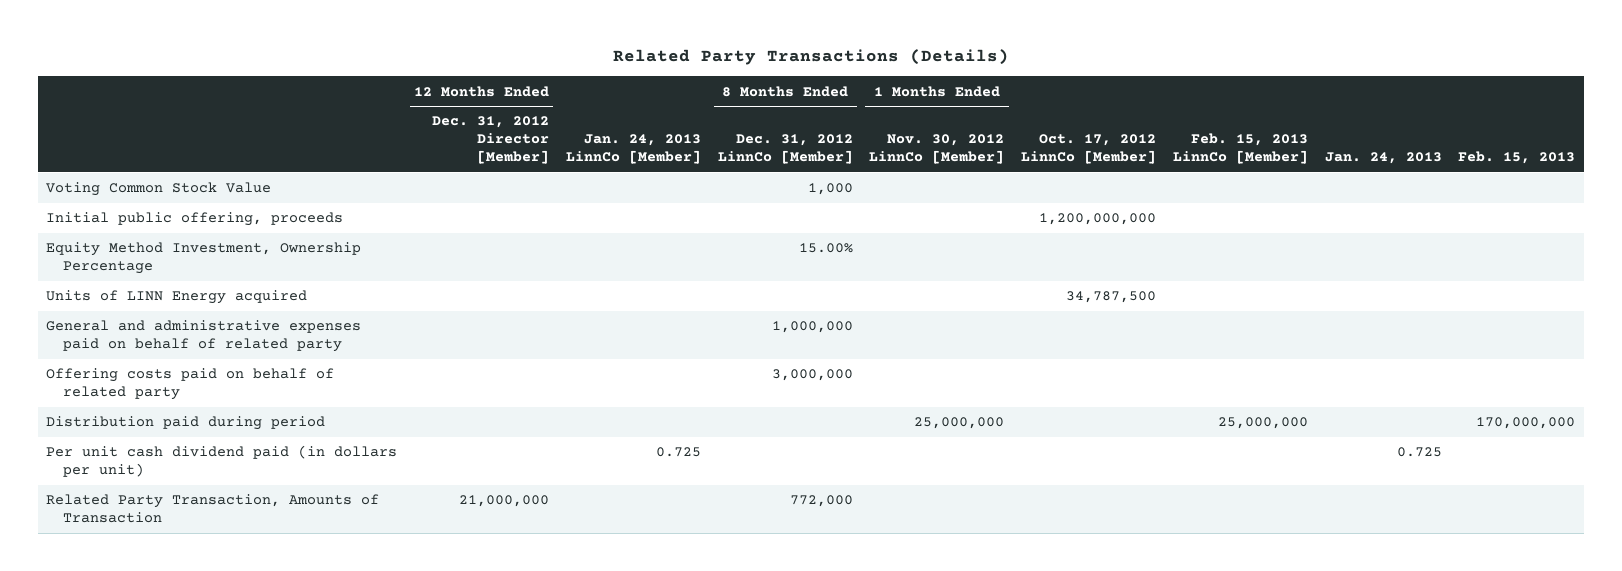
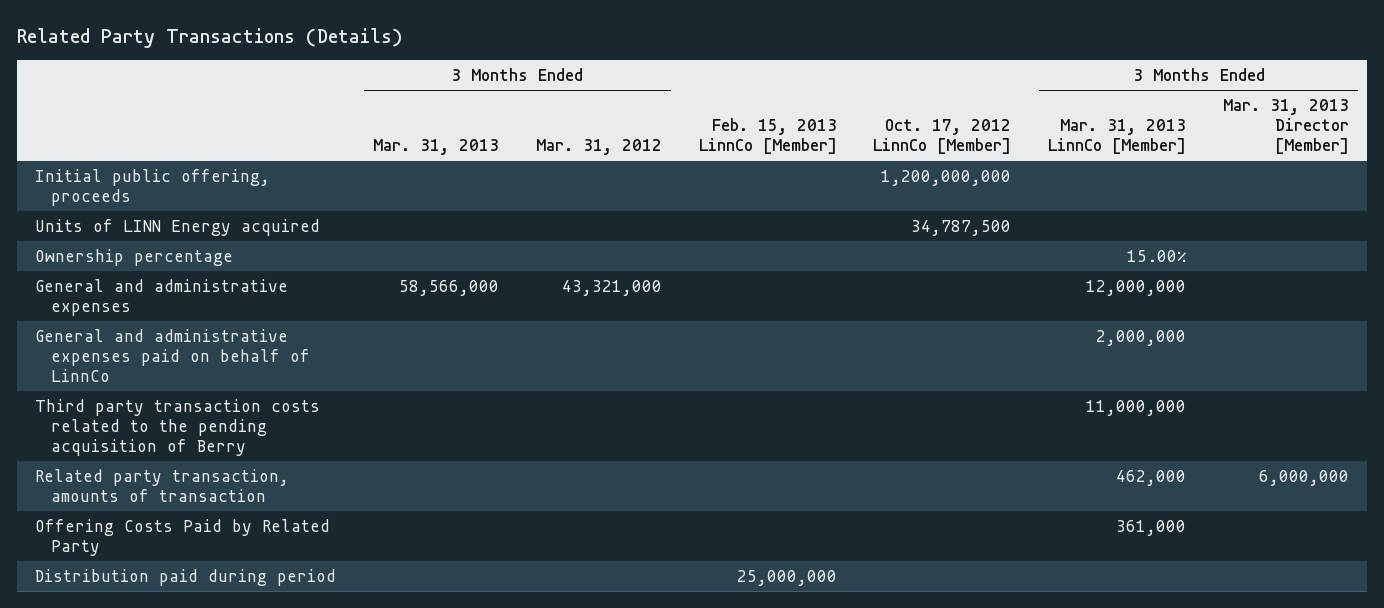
- | 12 Months Ended Dec. 31, 2012 Director [Member] | Jan. 24, 2013 LinnCo [Member] | 8 Months Ended Dec. 31, 2012 LinnCo [Member] | 1 Months Ended Nov. 30, 2012 LinnCo [Member] | Oct. 17, 2012 LinnCo [Member] | Feb. 15, 2013 LinnCo [Member] | Jan. 24, 2013 | Feb. 15, 2013
+ | 3 Months Ended Mar. 31, 2013 | 3 Months Ended Mar. 31, 2012 | Feb. 15, 2013 LinnCo [Member] | Oct. 17, 2012 LinnCo [Member] | 3 Months Ended Mar. 31, 2013 LinnCo [Member] | 3 Months Ended Mar. 31, 2013 Director [Member]
- Voting Common Stock Value | | | 1,000 | | | | |
- Equity Method Investment, Ownership Percentage | | | 15.00% | | | | |
- General and administrative expenses paid on behalf of related party | | | 1,000,000 | | | | |
- Offering costs paid on behalf of related party | | | 3,000,000 | | | | |
+ Ownership percentage | | | | | 15.00% |
+ General and administrative expenses | 58,566,000 | 43,321,000 | | | 12,000,000 |
+ General and administrative expenses paid on behalf of LinnCo | | | | | 2,000,000 |
+ Third party transaction costs related to the pending acquisition of Berry | | | | | 11,000,000 |
+ Related party transaction, amounts of transaction | | | | | 462,000 | 6,000,000
+ Offering Costs Paid by Related Party | | | | | 361,000 |
- Per unit cash dividend paid (in dollars per unit) | | 0.725 | | | | | 0.725 |
- Related Party Transaction, Amounts of Transaction | 21,000,000 | | 772,000 | | | | |

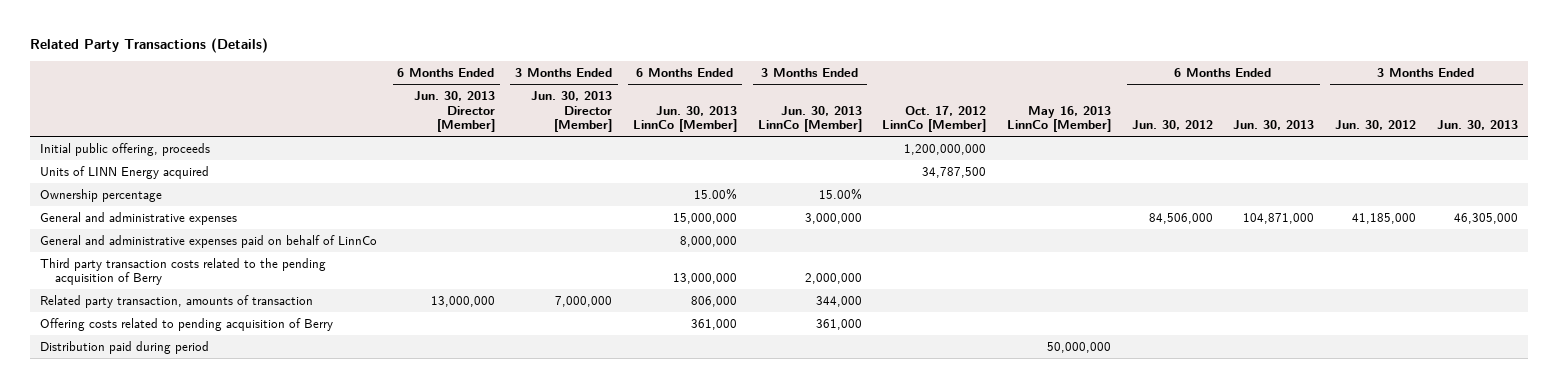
- | 3 Months Ended Mar. 31, 2013 | 3 Months Ended Mar. 31, 2012 | Feb. 15, 2013 LinnCo [Member] | Oct. 17, 2012 LinnCo [Member] | 3 Months Ended Mar. 31, 2013 LinnCo [Member] | 3 Months Ended Mar. 31, 2013 Director [Member]
+ | 6 Months Ended Jun. 30, 2013 Director [Member] | 3 Months Ended Jun. 30, 2013 Director [Member] | 6 Months Ended Jun. 30, 2013 LinnCo [Member] | 3 Months Ended Jun. 30, 2013 LinnCo [Member] | Oct. 17, 2012 LinnCo [Member] | May 16, 2013 LinnCo [Member] | 6 Months Ended Jun. 30, 2012 | 6 Months Ended Jun. 30, 2013 | 3 Months Ended Jun. 30, 2012 | 3 Months Ended Jun. 30, 2013
- Offering Costs Paid by Related Party | | | | | 361,000 |
+ Offering costs related to pending acquisition of Berry | | | 361,000 | 361,000 | | | | | |

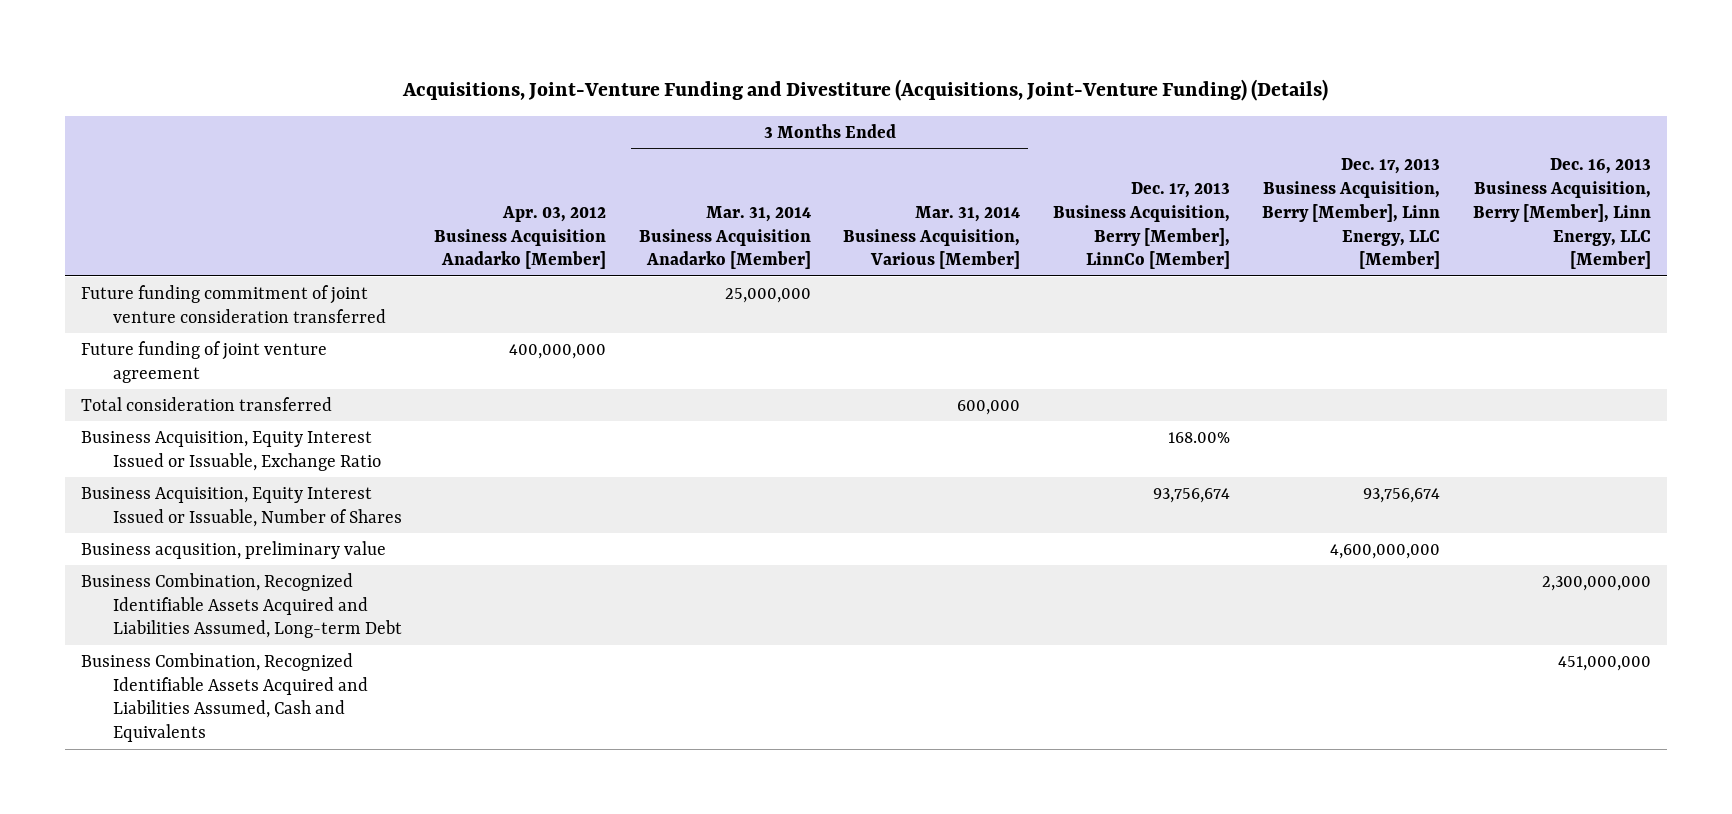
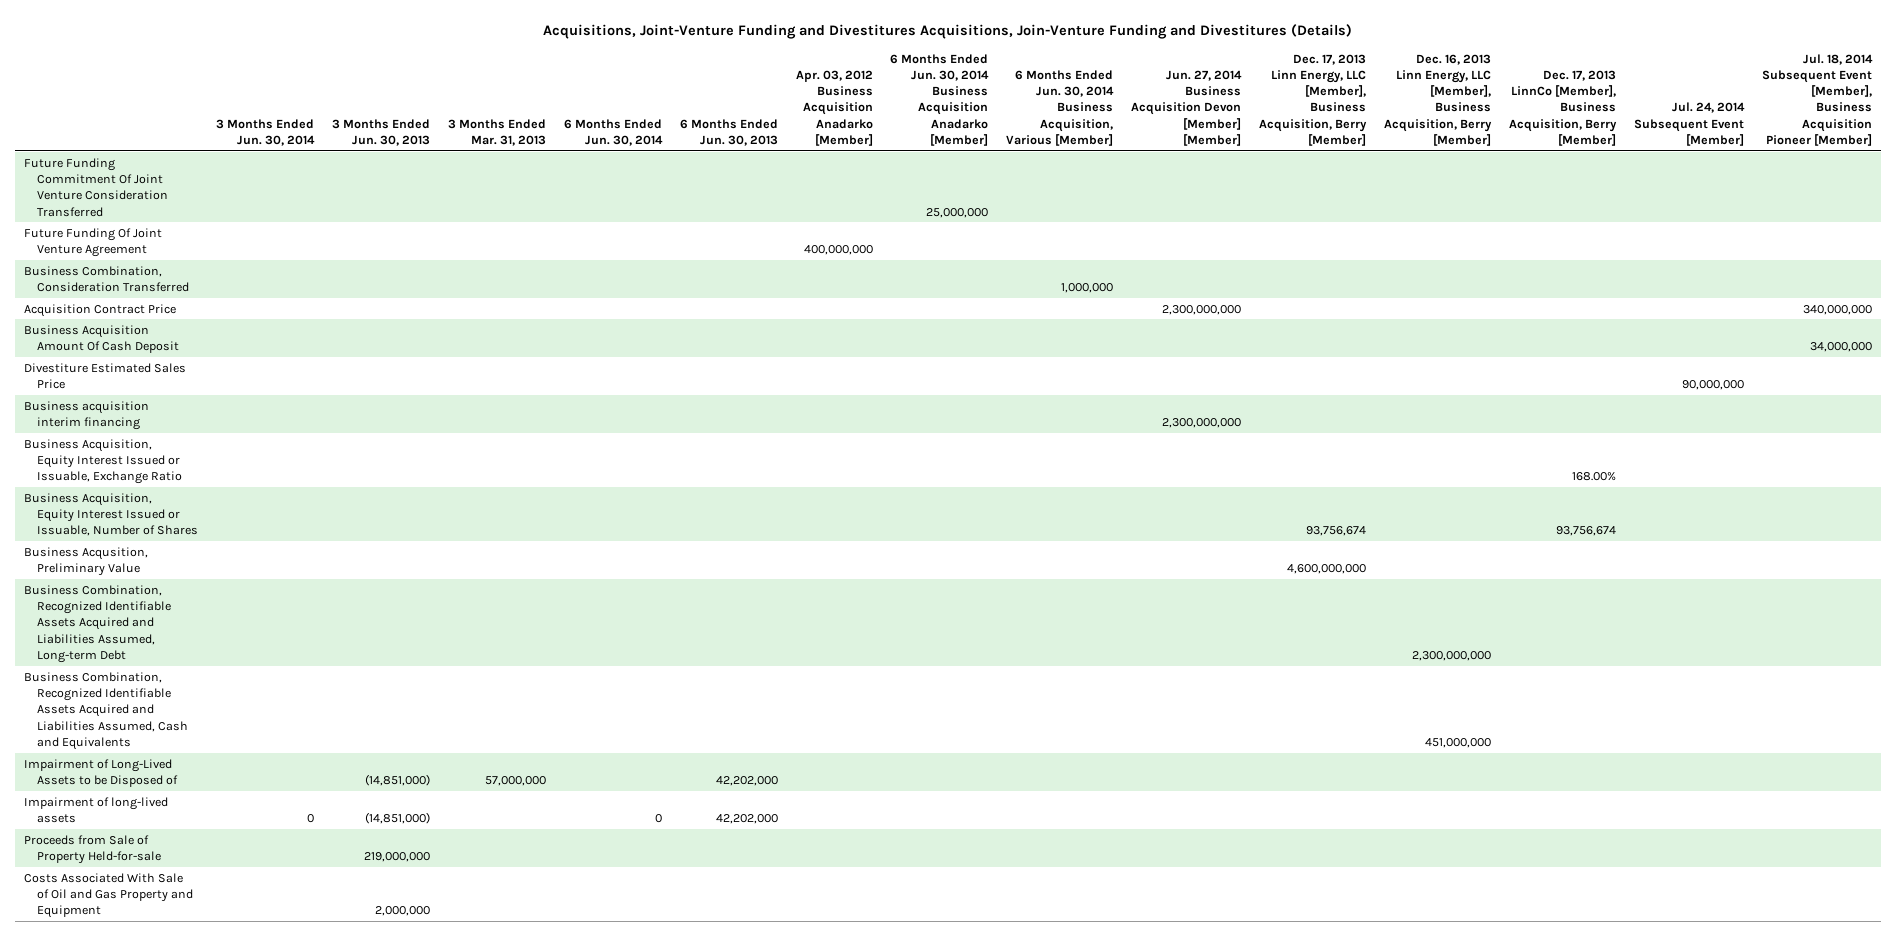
- Acquisitions, Joint-Venture Funding and Divestiture (Acquisitions, Joint-Venture Funding) (Details)
+ Acquisitions, Joint-Venture Funding and Divestitures Acquisitions, Join-Venture Funding and Divestitures (Details)
- | Apr. 03, 2012 Business Acquisition Anadarko [Member] | 3 Months Ended Mar. 31, 2014 Business Acquisition Anadarko [Member] | 3 Months Ended Mar. 31, 2014 Business Acquisition, Various [Member] | Dec. 17, 2013 Business Acquisition, Berry [Member], LinnCo [Member] | Dec. 17, 2013 Business Acquisition, Berry [Member], Linn Energy, LLC [Member] | Dec. 16, 2013 Business Acquisition, Berry [Member], Linn Energy, LLC [Member]
+ | 3 Months Ended Jun. 30, 2014 | 3 Months Ended Jun. 30, 2013 | 3 Months Ended Mar. 31, 2013 | 6 Months Ended Jun. 30, 2014 | 6 Months Ended Jun. 30, 2013 | Apr. 03, 2012 Business Acquisition Anadarko [Member] | 6 Months Ended Jun. 30, 2014 Business Acquisition Anadarko [Member] | 6 Months Ended Jun. 30, 2014 Business Acquisition, Various [Member] | Jun. 27, 2014 Business Acquisition Devon [Member] [Member] | Dec. 17, 2013 Linn Energy, LLC [Member], Business Acquisition, Berry [Member] | Dec. 16, 2013 Linn Energy, LLC [Member], Business Acquisition, Berry [Member] | Dec. 17, 2013 LinnCo [Member], Business Acquisition, Berry [Member] | Jul. 24, 2014 Subsequent Event [Member] | Jul. 18, 2014 Subsequent Event [Member], Business Acquisition Pioneer [Member]
- Future funding commitment of joint venture consideration transferred | | 25,000,000 | | | |
- Future funding of joint venture agreement | 400,000,000 | | | | |
- Total consideration transferred | | | 600,000 | | |
+ Future Funding Commitment Of Joint Venture Consideration Transferred | | | | | | | 25,000,000 | | | | | | |
+ Future Funding Of Joint Venture Agreement | | | | | | 400,000,000 | | | | | | | |
+ Business Combination, Consideration Transferred | | | | | | | | 1,000,000 | | | | | |
+ Acquisition Contract Price | | | | | | | | | 2,300,000,000 | | | | | 340,000,000
+ Business Acquisition Amount Of Cash Deposit | | | | | | | | | | | | | | 34,000,000
+ Divestiture Estimated Sales Price | | | | | | | | | | | | | 90,000,000 |
+ Business acquisition interim financing | | | | | | | | | 2,300,000,000 | | | | |
- Business acqusition, preliminary value | | | | | 4,600,000,000 |
+ Business Acqusition, Preliminary Value | | | | | | | | | | 4,600,000,000 | | | |
+ Impairment of Long-Lived Assets to be Disposed of | | (14,851,000) | 57,000,000 | | 42,202,000 | | | | | | | | |
+ Impairment of long-lived assets | 0 | (14,851,000) | | 0 | 42,202,000 | | | | | | | | |
+ Proceeds from Sale of Property Held-for-sale | | 219,000,000 | | | | | | | | | | | |
+ Costs Associated With Sale of Oil and Gas Property and Equipment | | 2,000,000 | | | | | | | | | | | |

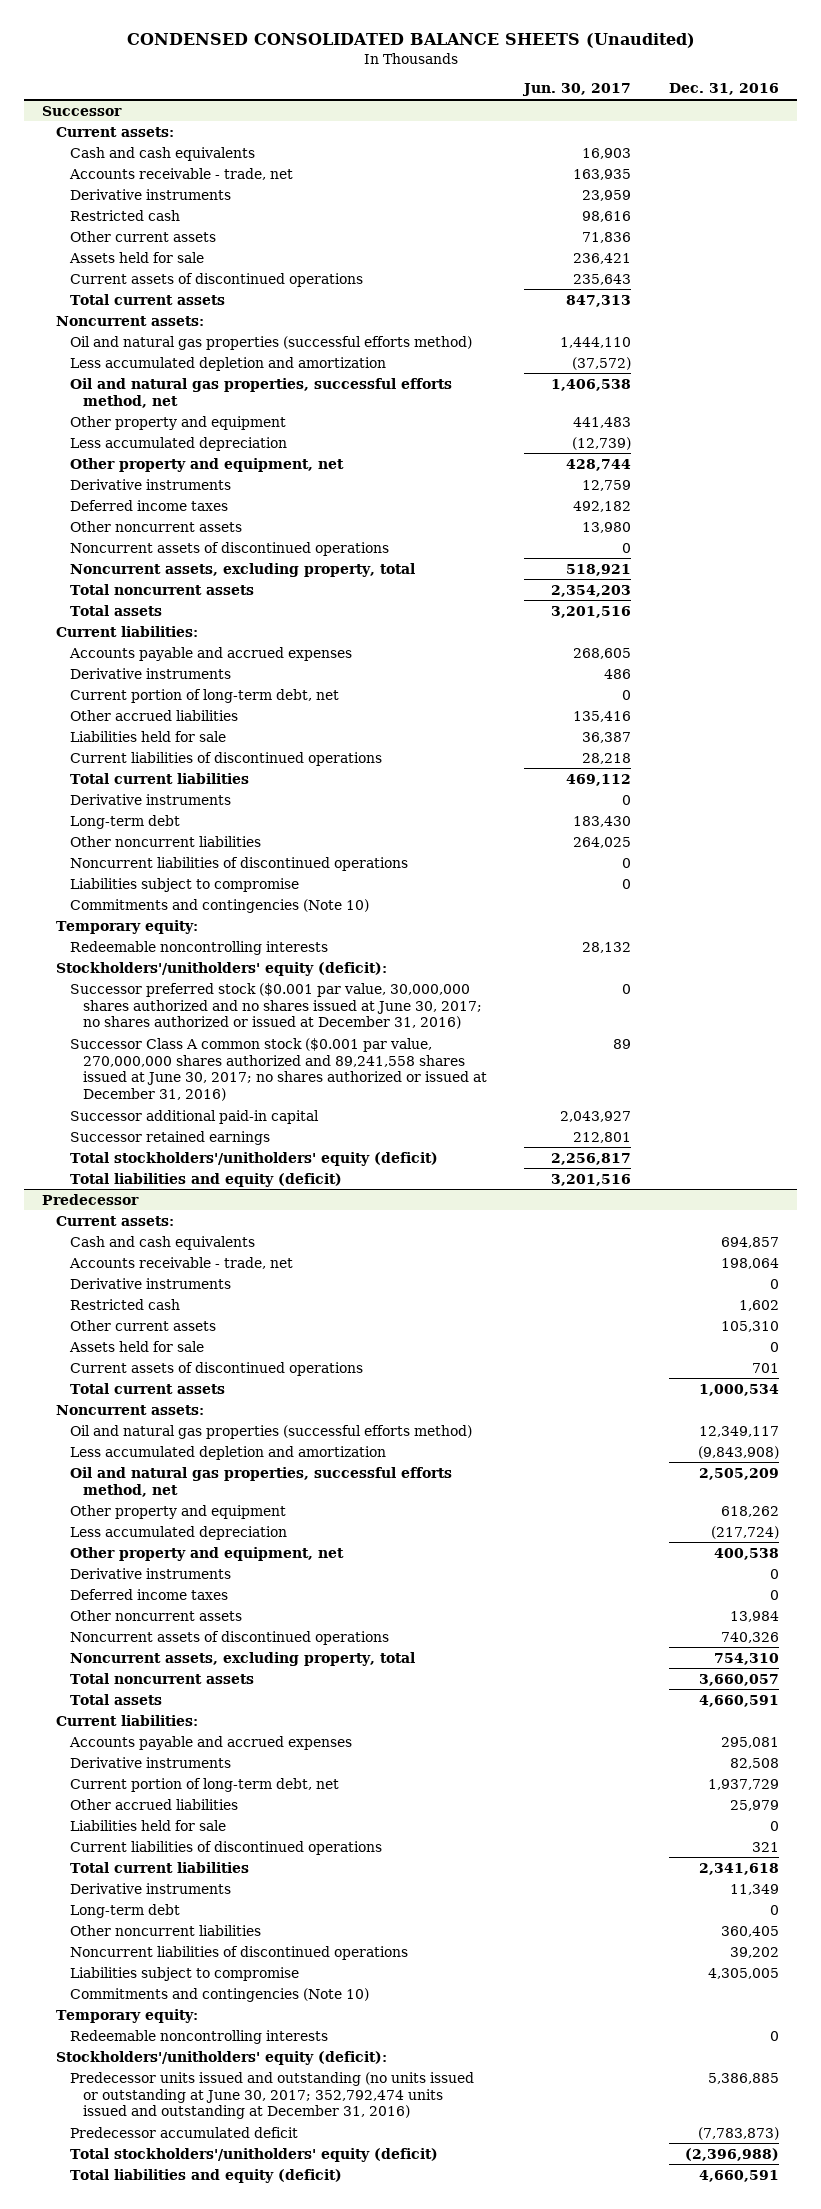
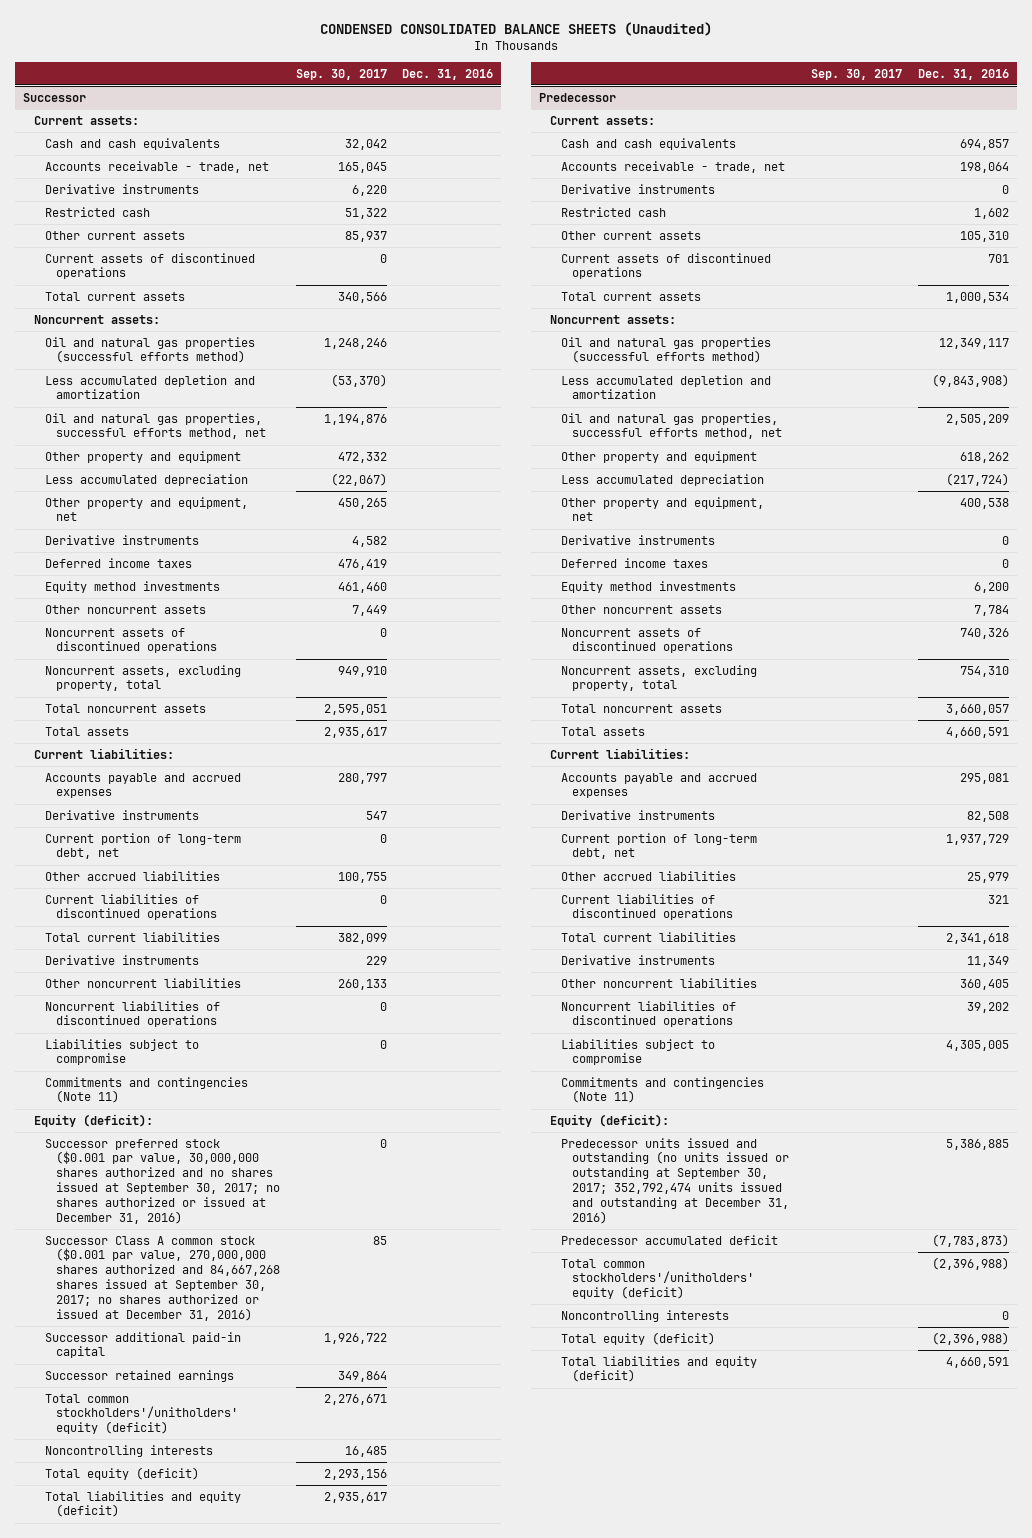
- | Jun. 30, 2017 | Dec. 31, 2016
+ | Sep. 30, 2017 | Dec. 31, 2016
@ Successor
- Assets held for sale | 236,421 |
+ Equity method investments | 461,460 |
- Liabilities held for sale | 36,387 |
- Long-term debt | 183,430 |
- Commitments and contingencies (Note 10)
- Temporary equity:
- Redeemable noncontrolling interests | 28,132 |
- Stockholders'/unitholders' equity (deficit):
- Successor preferred stock ($0.001 par value, 30,000,000 shares authorized and no shares issued at June 30, 2017; no shares authorized or issued at December 31, 2016) | 0 |
- Successor Class A common stock ($0.001 par value, 270,000,000 shares authorized and 89,241,558 shares issued at June 30, 2017; no shares authorized or issued at December 31, 2016) | 89 |
+ Commitments and contingencies (Note 11)
+ Equity (deficit):
+ Successor preferred stock ($0.001 par value, 30,000,000 shares authorized and no shares issued at September 30, 2017; no shares authorized or issued at December 31, 2016) | 0 |
+ Successor Class A common stock ($0.001 par value, 270,000,000 shares authorized and 84,667,268 shares issued at September 30, 2017; no shares authorized or issued at December 31, 2016) | 85 |
- Total stockholders'/unitholders' equity (deficit) | 2,256,817 |
+ Total common stockholders'/unitholders' equity (deficit) | 2,276,671 |
+ Noncontrolling interests | 16,485 |
+ Total equity (deficit) | 2,293,156 |
@ Predecessor
- Assets held for sale | | 0
- Other noncurrent assets | | 13,984
+ Equity method investments | | 6,200
+ Other noncurrent assets | | 7,784
- Liabilities held for sale | | 0
- Long-term debt | | 0
- Commitments and contingencies (Note 10)
- Temporary equity:
- Redeemable noncontrolling interests | | 0
- Stockholders'/unitholders' equity (deficit):
- Predecessor units issued and outstanding (no units issued or outstanding at June 30, 2017; 352,792,474 units issued and outstanding at December 31, 2016) | | 5,386,885
+ Commitments and contingencies (Note 11)
+ Equity (deficit):
+ Predecessor units issued and outstanding (no units issued or outstanding at September 30, 2017; 352,792,474 units issued and outstanding at December 31, 2016) | | 5,386,885
- Total stockholders'/unitholders' equity (deficit) | | (2,396,988)
+ Total common stockholders'/unitholders' equity (deficit) | | (2,396,988)
+ Noncontrolling interests | | 0
+ Total equity (deficit) | | (2,396,988)

